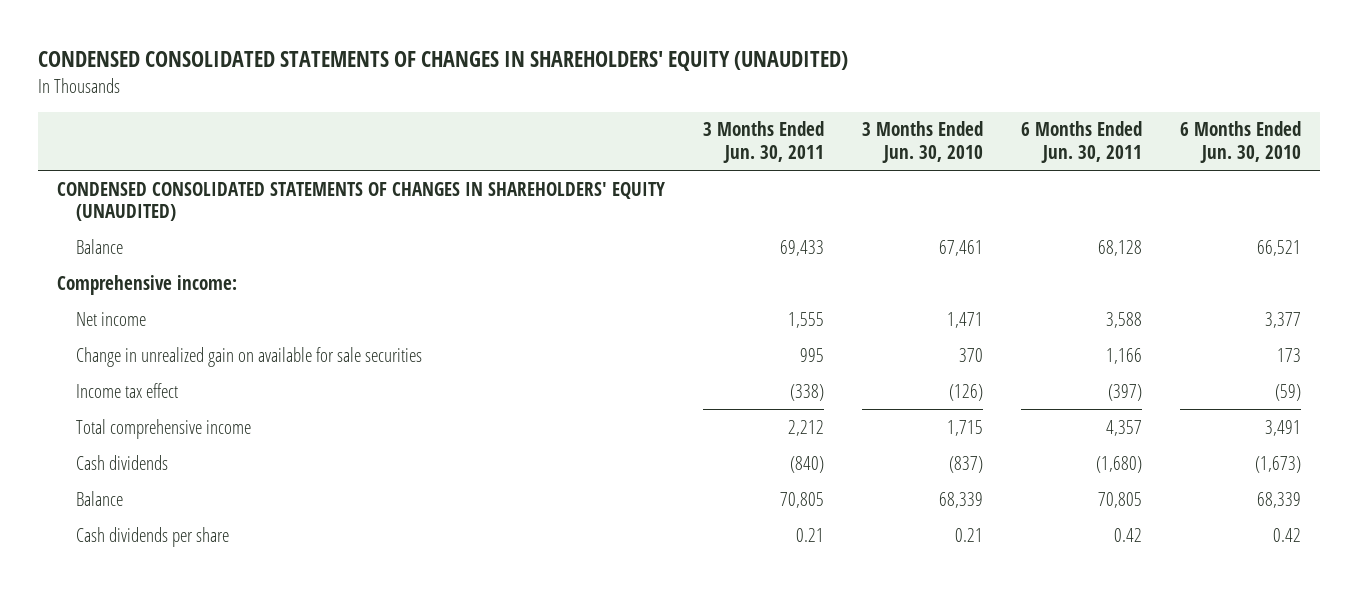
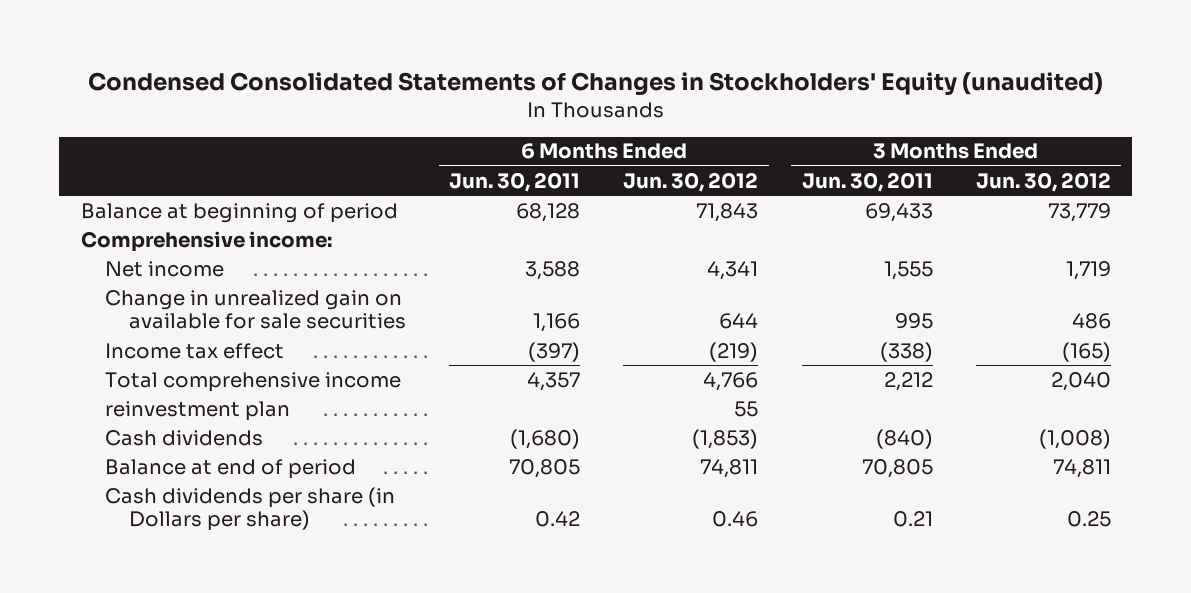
- CONDENSED CONSOLIDATED STATEMENTS OF CHANGES IN SHAREHOLDERS' EQUITY (UNAUDITED)
+ Condensed Consolidated Statements of Changes in Stockholders' Equity (unaudited)
- | 3 Months Ended Jun. 30, 2011 | 3 Months Ended Jun. 30, 2010 | 6 Months Ended Jun. 30, 2011 | 6 Months Ended Jun. 30, 2010
+ | 6 Months Ended Jun. 30, 2011 | 6 Months Ended Jun. 30, 2012 | 3 Months Ended Jun. 30, 2011 | 3 Months Ended Jun. 30, 2012
- CONDENSED CONSOLIDATED STATEMENTS OF CHANGES IN SHAREHOLDERS' EQUITY (UNAUDITED)
- Balance | 69,433 | 67,461 | 68,128 | 66,521
+ Balance at beginning of period | 68,128 | 71,843 | 69,433 | 73,779
+ reinvestment plan | | 55 | |
- Balance | 70,805 | 68,339 | 70,805 | 68,339
- Cash dividends per share | 0.21 | 0.21 | 0.42 | 0.42
+ Balance at end of period | 70,805 | 74,811 | 70,805 | 74,811
+ Cash dividends per share (in Dollars per share) | 0.42 | 0.46 | 0.21 | 0.25

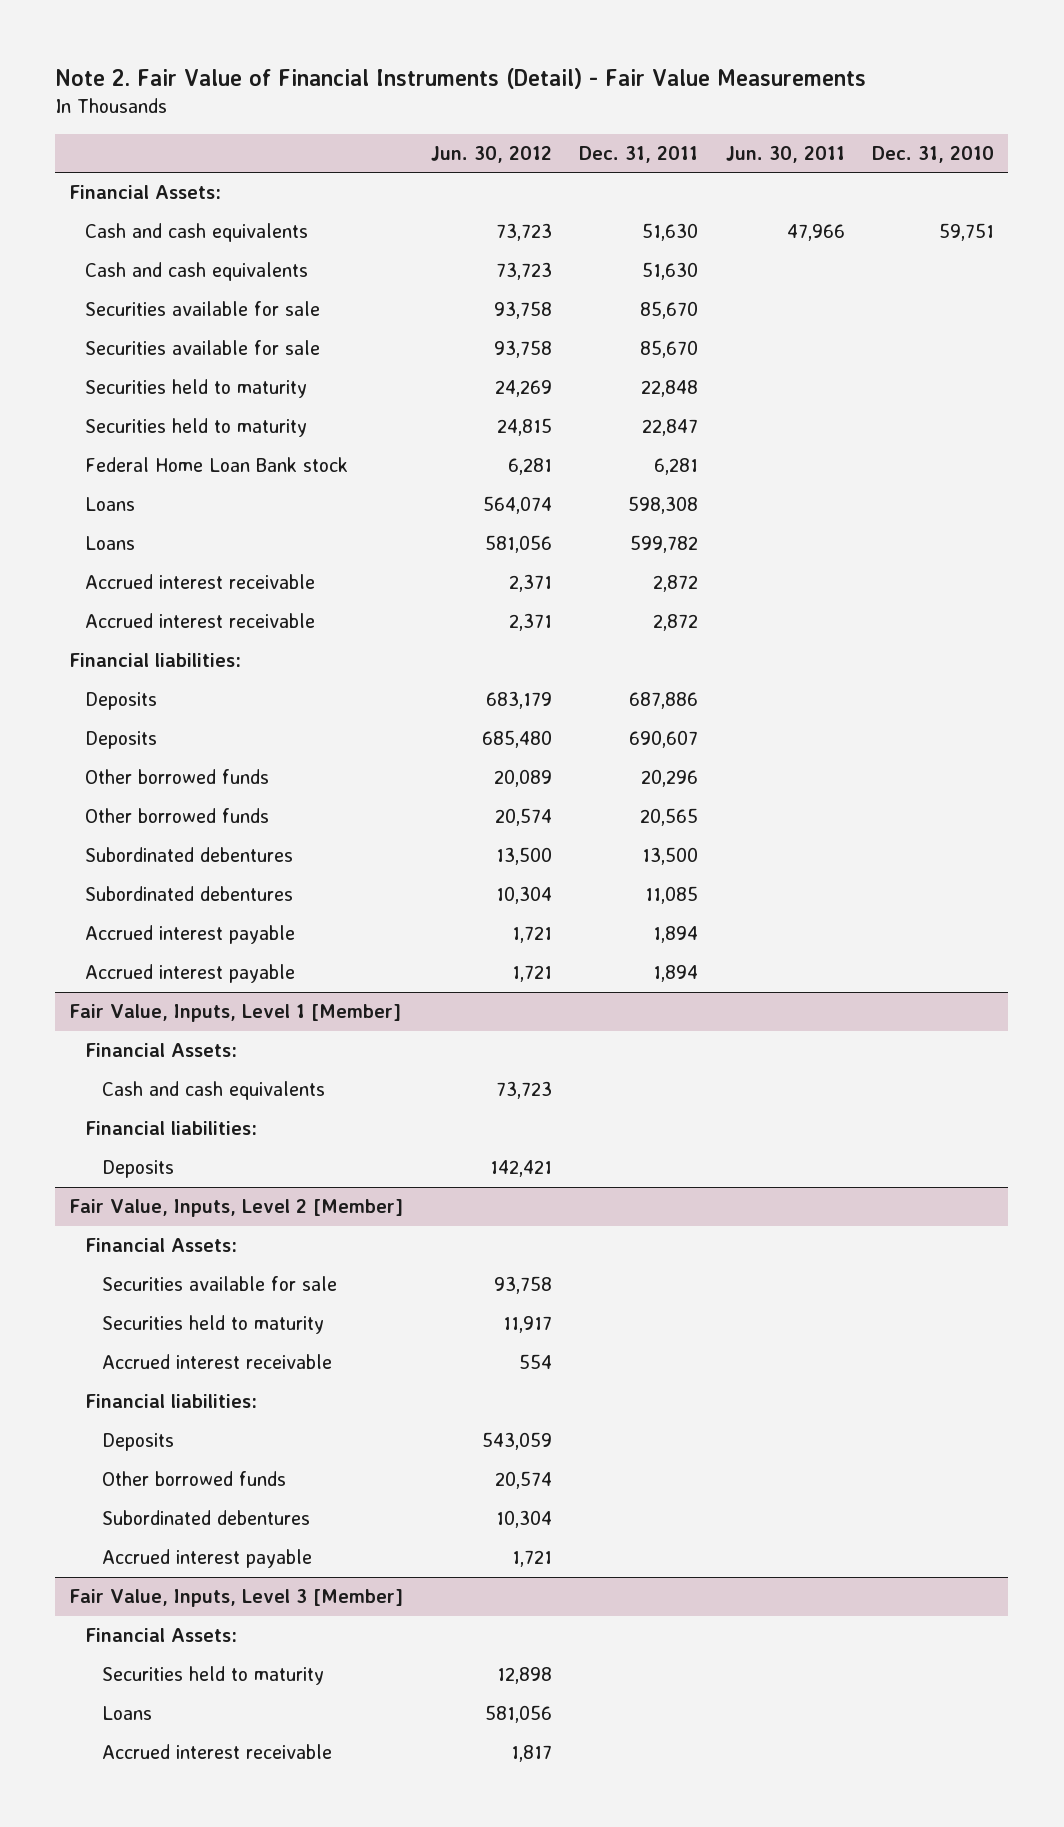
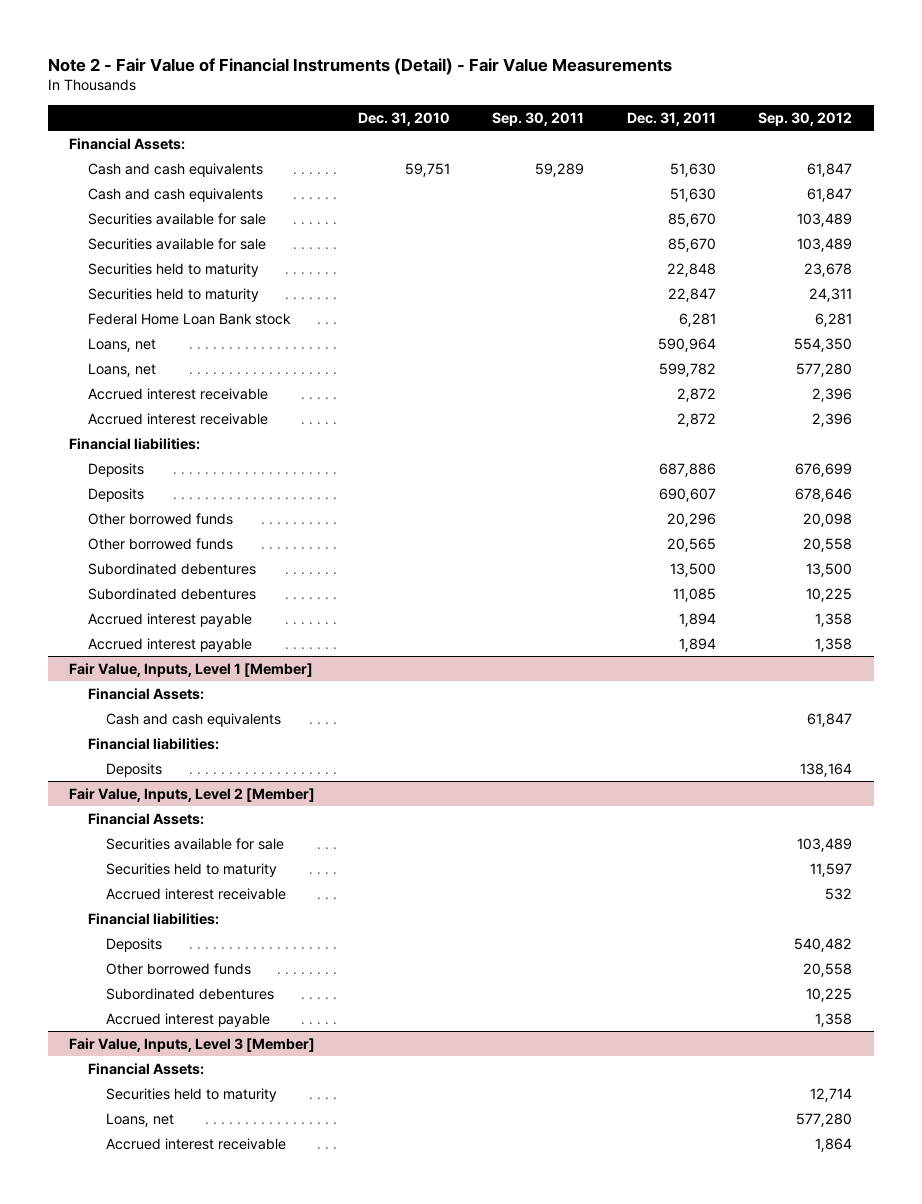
- Note 2. Fair Value of Financial Instruments (Detail) - Fair Value Measurements
+ Note 2 - Fair Value of Financial Instruments (Detail) - Fair Value Measurements
- | Jun. 30, 2012 | Dec. 31, 2011 | Jun. 30, 2011 | Dec. 31, 2010
+ | Dec. 31, 2010 | Sep. 30, 2011 | Dec. 31, 2011 | Sep. 30, 2012
- Loans | 564,074 | 598,308 | |
- Loans | 581,056 | 599,782 | |
+ Loans, net | | | 590,964 | 554,350
+ Loans, net | | | 599,782 | 577,280
@ Fair Value, Inputs, Level 3 [Member]
- Loans | 581,056 | | |
+ Loans, net | | | | 577,280

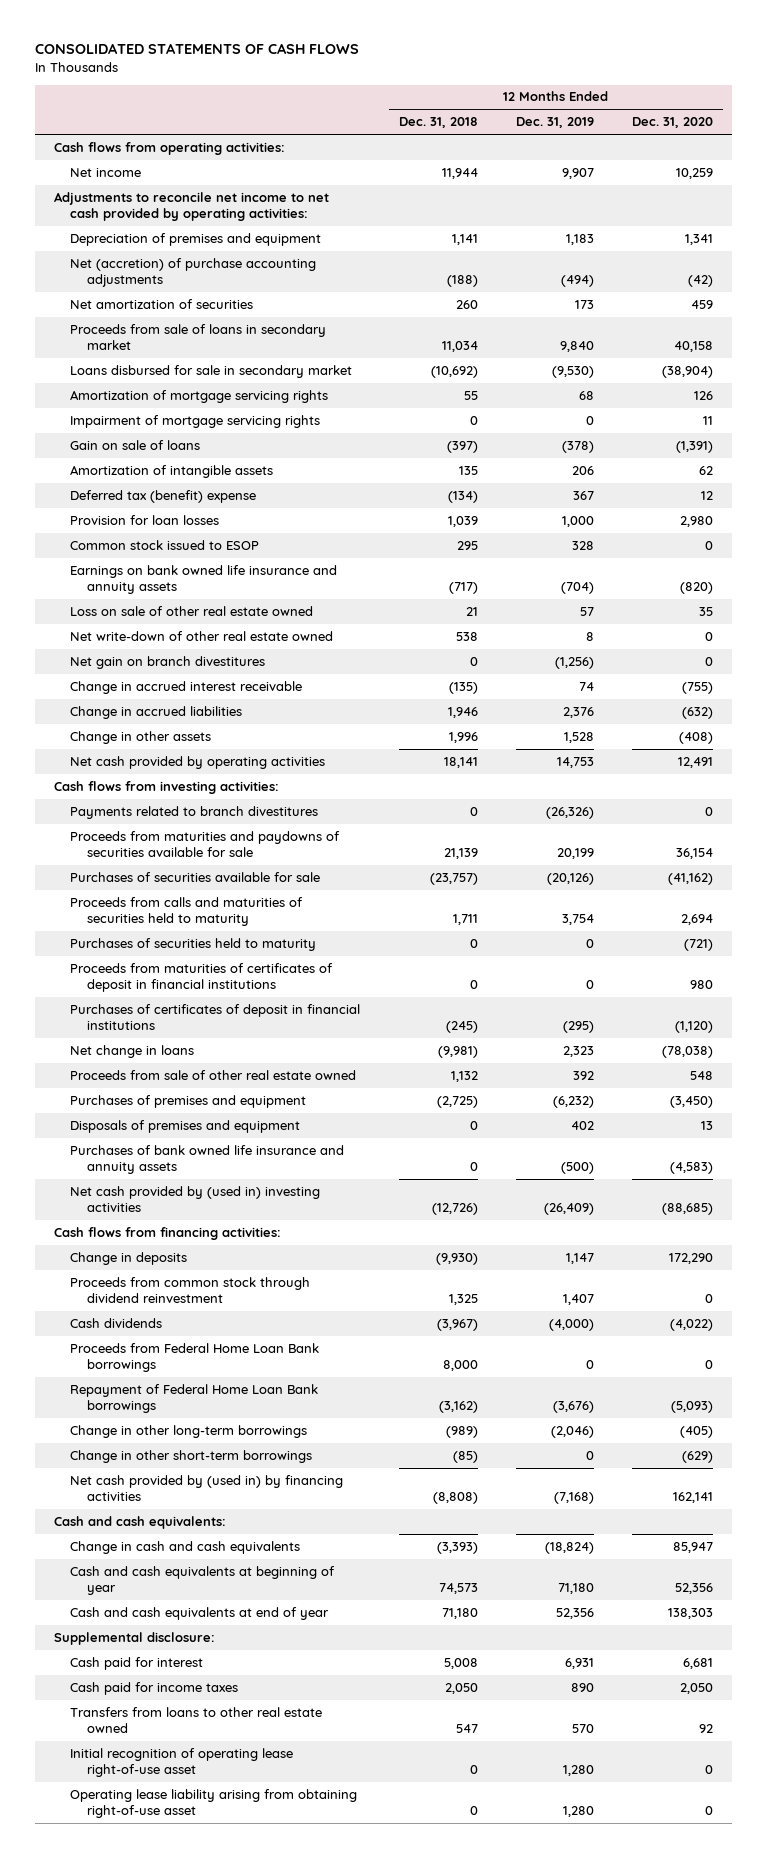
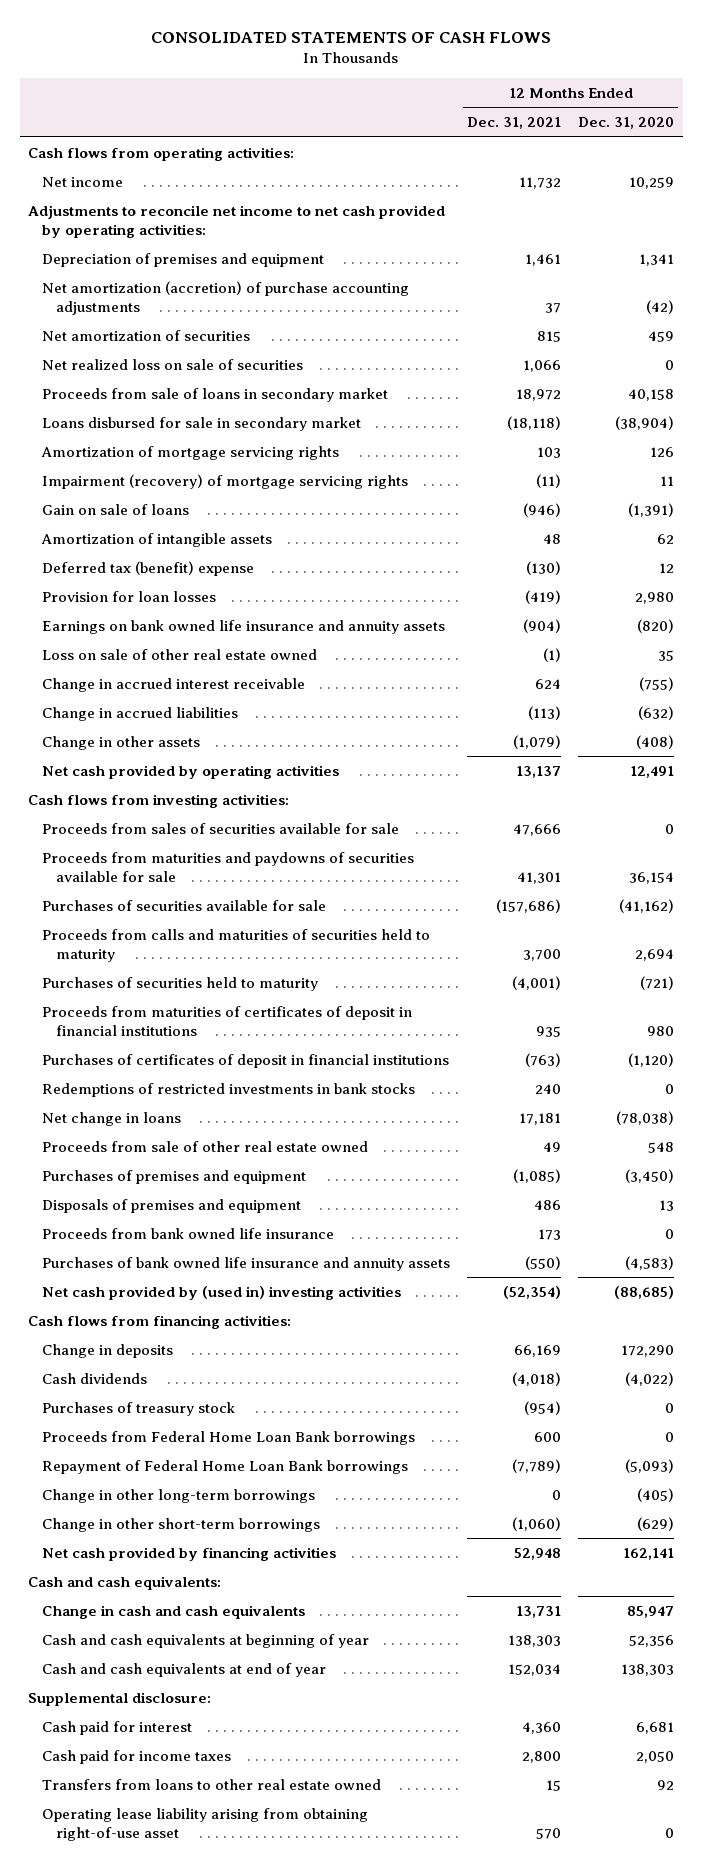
- | 12 Months Ended Dec. 31, 2018 | 12 Months Ended Dec. 31, 2019 | 12 Months Ended Dec. 31, 2020
+ | 12 Months Ended Dec. 31, 2021 | 12 Months Ended Dec. 31, 2020
- Net (accretion) of purchase accounting adjustments | (188) | (494) | (42)
+ Net amortization (accretion) of purchase accounting adjustments | 37 | (42)
+ Net realized loss on sale of securities | 1,066 | 0
- Impairment of mortgage servicing rights | 0 | 0 | 11
+ Impairment (recovery) of mortgage servicing rights | (11) | 11
- Common stock issued to ESOP | 295 | 328 | 0
- Net write-down of other real estate owned | 538 | 8 | 0
- Net gain on branch divestitures | 0 | (1,256) | 0
- Payments related to branch divestitures | 0 | (26,326) | 0
+ Proceeds from sales of securities available for sale | 47,666 | 0
+ Redemptions of restricted investments in bank stocks | 240 | 0
+ Proceeds from bank owned life insurance | 173 | 0
- Proceeds from common stock through dividend reinvestment | 1,325 | 1,407 | 0
+ Purchases of treasury stock | (954) | 0
- Net cash provided by (used in) by financing activities | (8,808) | (7,168) | 162,141
+ Net cash provided by financing activities | 52,948 | 162,141
- Initial recognition of operating lease right-of-use asset | 0 | 1,280 | 0

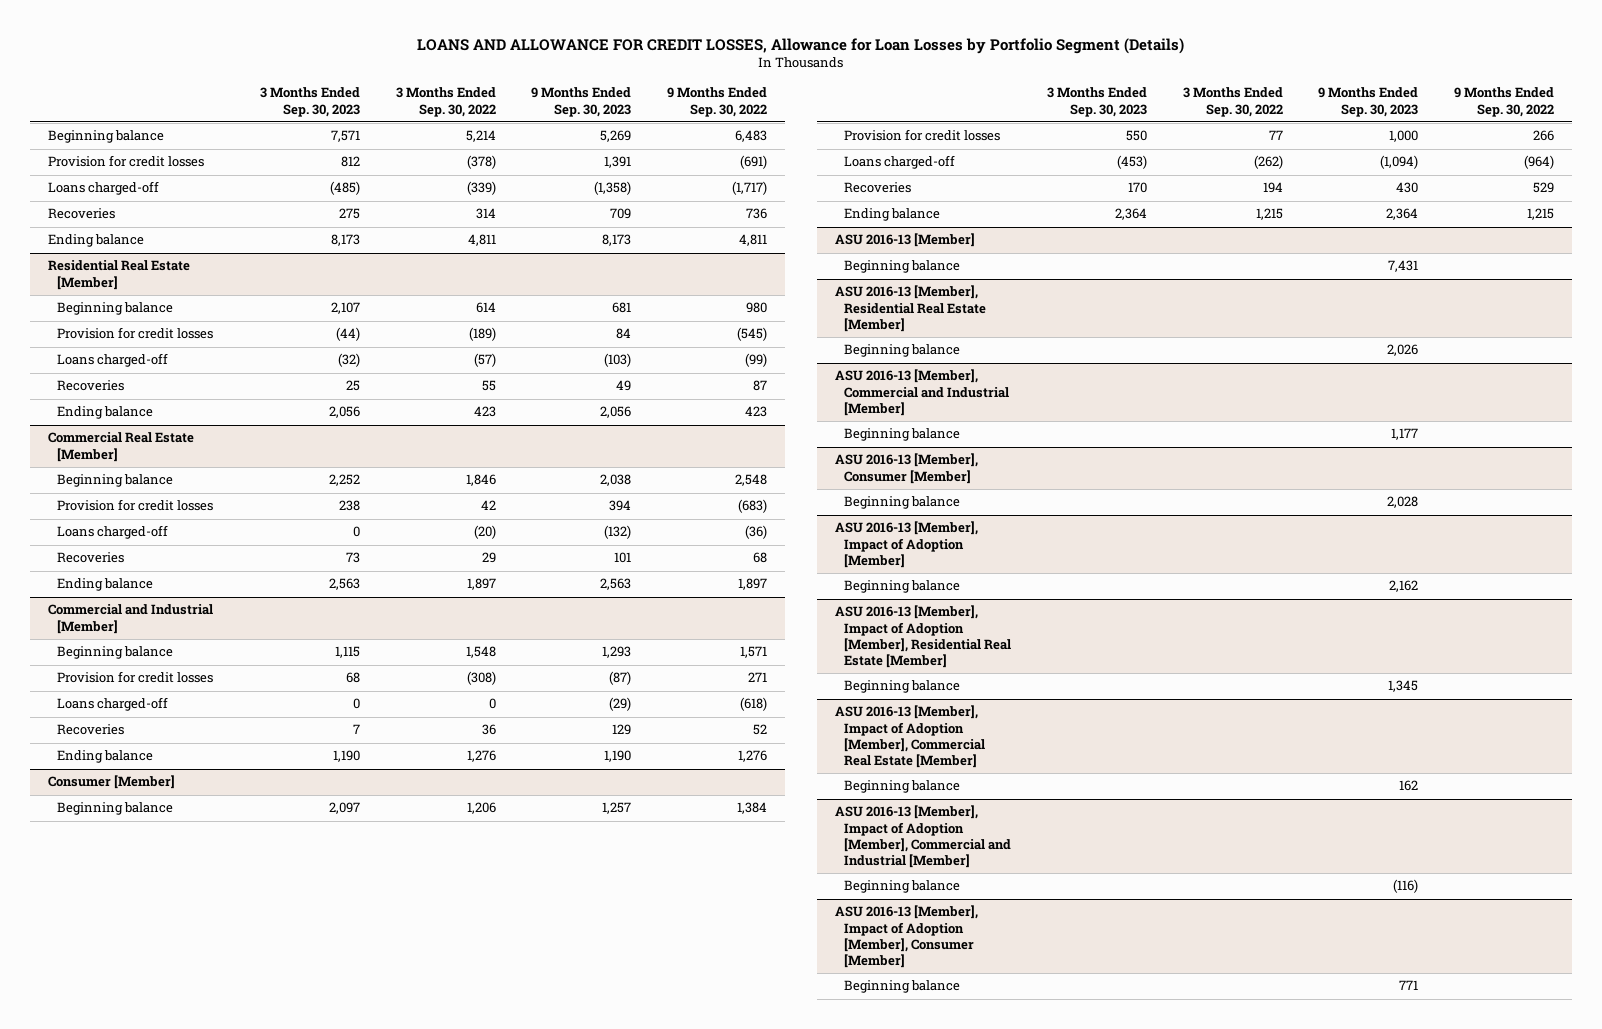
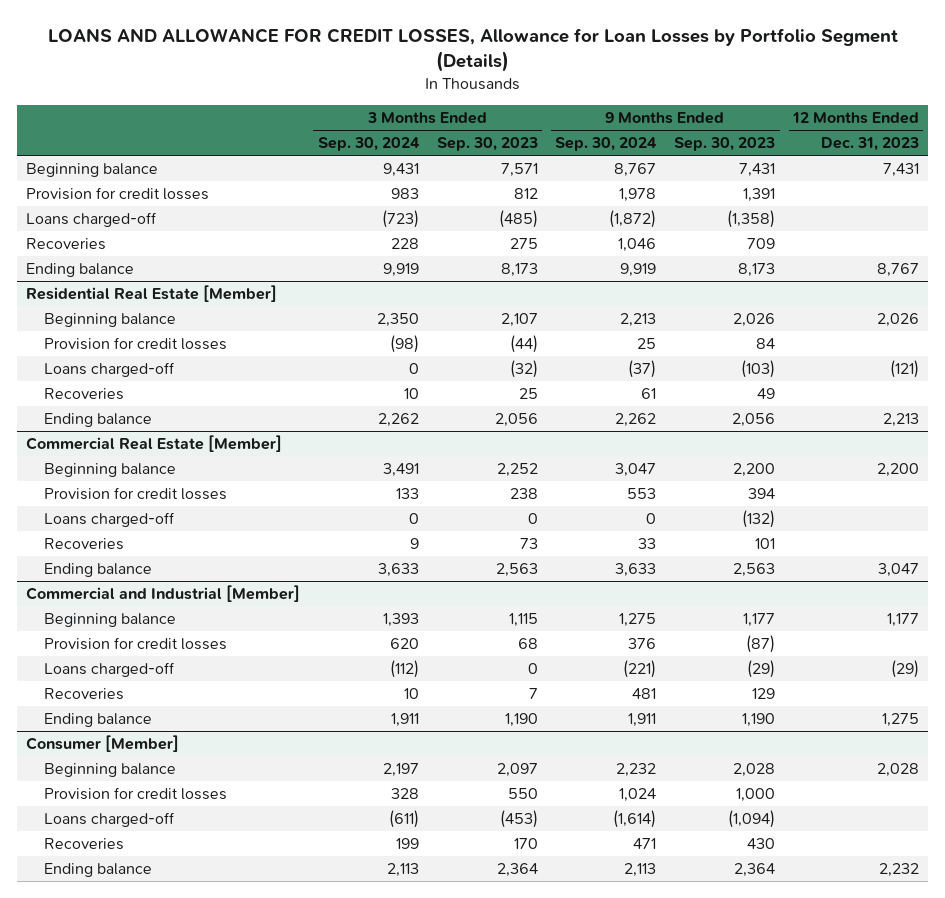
- | 3 Months Ended Sep. 30, 2023 | 3 Months Ended Sep. 30, 2022 | 9 Months Ended Sep. 30, 2023 | 9 Months Ended Sep. 30, 2022
+ | 3 Months Ended Sep. 30, 2024 | 3 Months Ended Sep. 30, 2023 | 9 Months Ended Sep. 30, 2024 | 9 Months Ended Sep. 30, 2023 | 12 Months Ended Dec. 31, 2023
- Beginning balance | 7,571 | 5,214 | 5,269 | 6,483
+ Beginning balance | 9,431 | 7,571 | 8,767 | 7,431 | 7,431
@ Residential Real Estate [Member]
- Beginning balance | 2,107 | 614 | 681 | 980
+ Beginning balance | 2,350 | 2,107 | 2,213 | 2,026 | 2,026
@ Commercial Real Estate [Member]
- Beginning balance | 2,252 | 1,846 | 2,038 | 2,548
+ Beginning balance | 3,491 | 2,252 | 3,047 | 2,200 | 2,200
@ Commercial and Industrial [Member]
- Beginning balance | 1,115 | 1,548 | 1,293 | 1,571
+ Beginning balance | 1,393 | 1,115 | 1,275 | 1,177 | 1,177
@ Consumer [Member]
- Beginning balance | 2,097 | 1,206 | 1,257 | 1,384
+ Beginning balance | 2,197 | 2,097 | 2,232 | 2,028 | 2,028
- ASU 2016-13 [Member]
- Beginning balance | | | 7,431 |
- ASU 2016-13 [Member], Residential Real Estate [Member]
- Beginning balance | | | 2,026 |
- ASU 2016-13 [Member], Commercial and Industrial [Member]
- Beginning balance | | | 1,177 |
- ASU 2016-13 [Member], Consumer [Member]
- Beginning balance | | | 2,028 |
- ASU 2016-13 [Member], Impact of Adoption [Member]
- Beginning balance | | | 2,162 |
- ASU 2016-13 [Member], Impact of Adoption [Member], Residential Real Estate [Member]
- Beginning balance | | | 1,345 |
- ASU 2016-13 [Member], Impact of Adoption [Member], Commercial Real Estate [Member]
- Beginning balance | | | 162 |
- ASU 2016-13 [Member], Impact of Adoption [Member], Commercial and Industrial [Member]
- Beginning balance | | | (116) |
- ASU 2016-13 [Member], Impact of Adoption [Member], Consumer [Member]
- Beginning balance | | | 771 |

